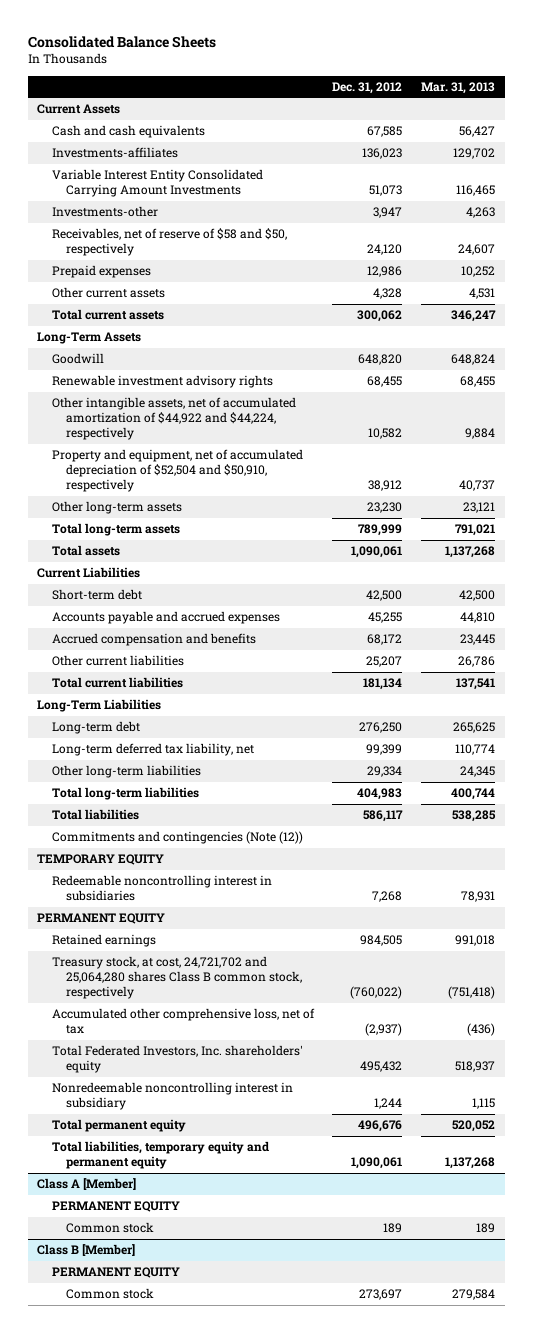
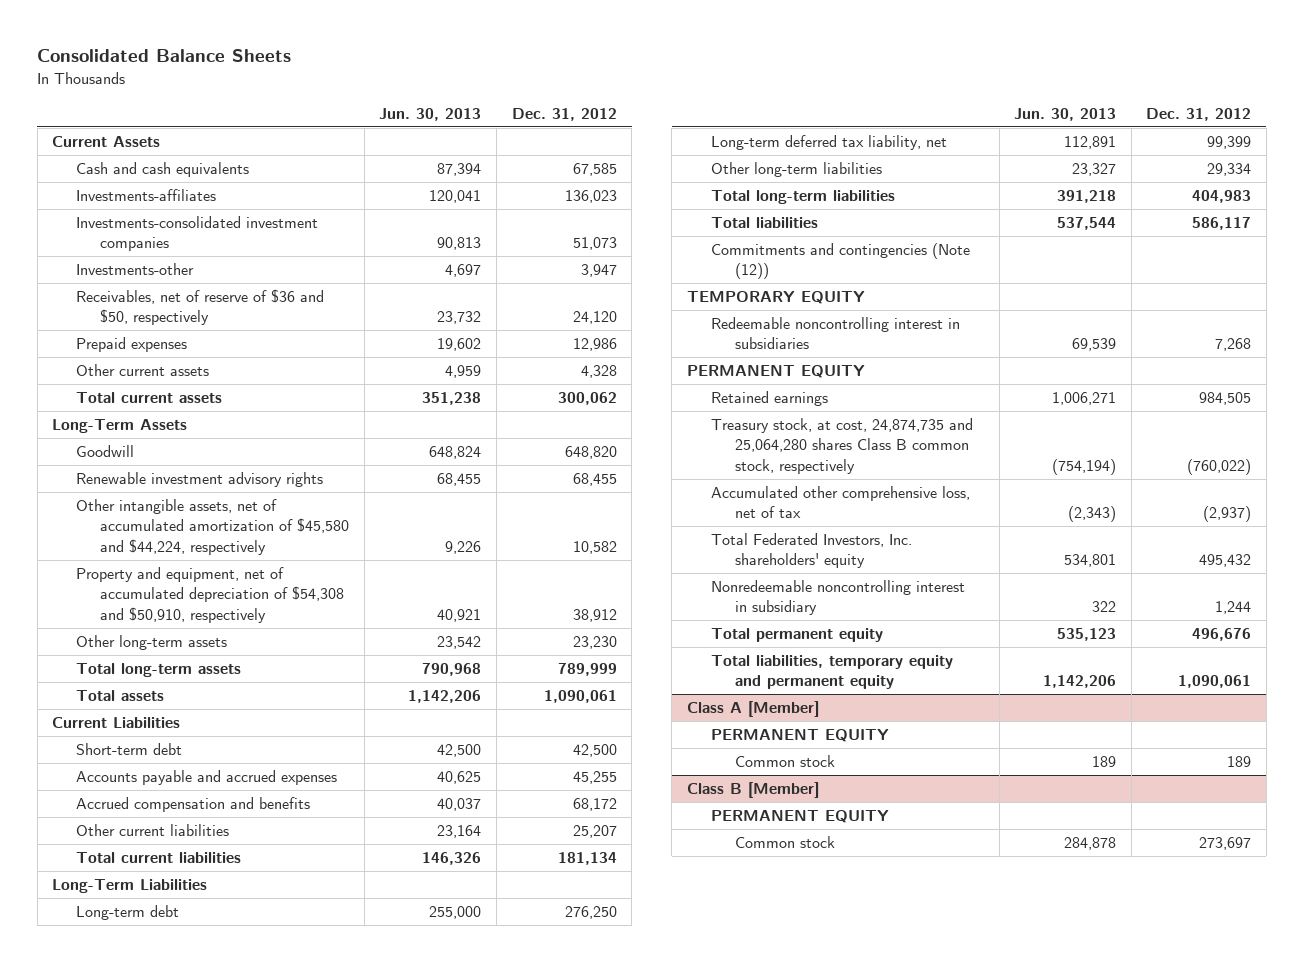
- | Dec. 31, 2012 | Mar. 31, 2013
+ | Jun. 30, 2013 | Dec. 31, 2012
- Variable Interest Entity Consolidated Carrying Amount Investments | 51,073 | 116,465
+ Investments-consolidated investment companies | 90,813 | 51,073
- Receivables, net of reserve of $58 and $50, respectively | 24,120 | 24,607
+ Receivables, net of reserve of $36 and $50, respectively | 23,732 | 24,120
- Other intangible assets, net of accumulated amortization of $44,922 and $44,224, respectively | 10,582 | 9,884
- Property and equipment, net of accumulated depreciation of $52,504 and $50,910, respectively | 38,912 | 40,737
+ Other intangible assets, net of accumulated amortization of $45,580 and $44,224, respectively | 9,226 | 10,582
+ Property and equipment, net of accumulated depreciation of $54,308 and $50,910, respectively | 40,921 | 38,912
- Treasury stock, at cost, 24,721,702 and 25,064,280 shares Class B common stock, respectively | (760,022) | (751,418)
+ Treasury stock, at cost, 24,874,735 and 25,064,280 shares Class B common stock, respectively | (754,194) | (760,022)

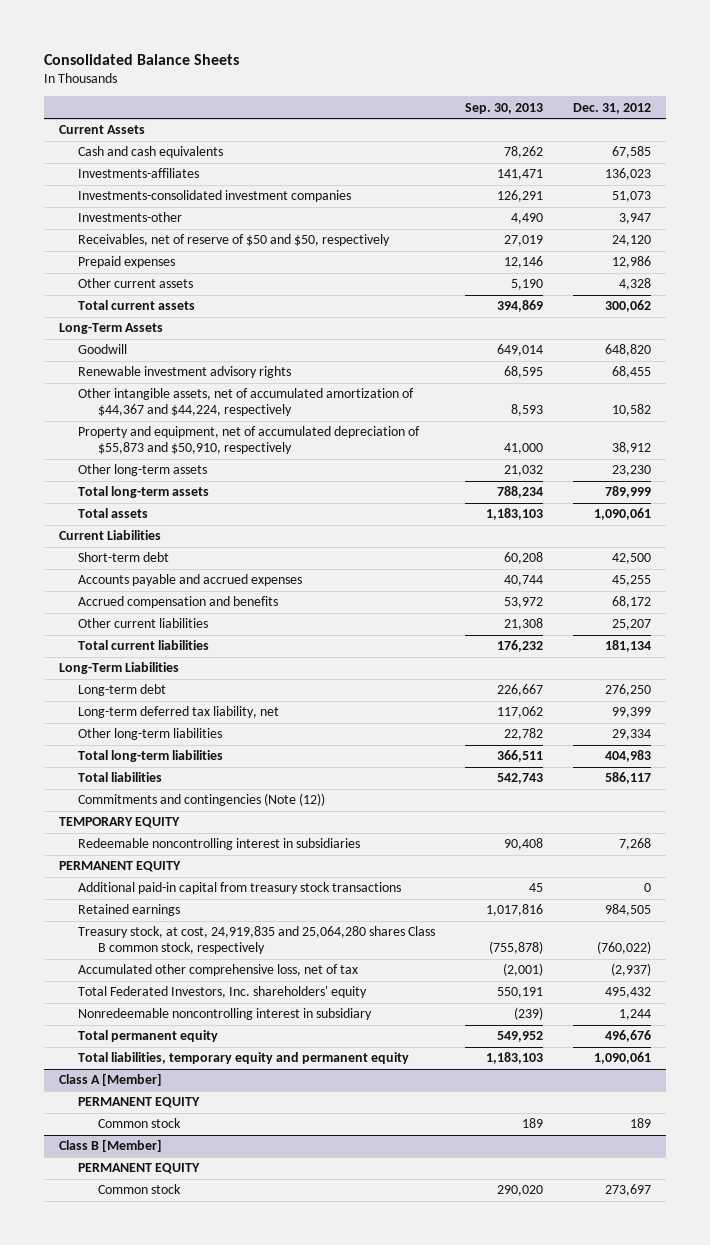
- | Jun. 30, 2013 | Dec. 31, 2012
+ | Sep. 30, 2013 | Dec. 31, 2012
- Receivables, net of reserve of $36 and $50, respectively | 23,732 | 24,120
+ Receivables, net of reserve of $50 and $50, respectively | 27,019 | 24,120
- Other intangible assets, net of accumulated amortization of $45,580 and $44,224, respectively | 9,226 | 10,582
- Property and equipment, net of accumulated depreciation of $54,308 and $50,910, respectively | 40,921 | 38,912
+ Other intangible assets, net of accumulated amortization of $44,367 and $44,224, respectively | 8,593 | 10,582
+ Property and equipment, net of accumulated depreciation of $55,873 and $50,910, respectively | 41,000 | 38,912
+ Additional paid-in capital from treasury stock transactions | 45 | 0
- Treasury stock, at cost, 24,874,735 and 25,064,280 shares Class B common stock, respectively | (754,194) | (760,022)
+ Treasury stock, at cost, 24,919,835 and 25,064,280 shares Class B common stock, respectively | (755,878) | (760,022)

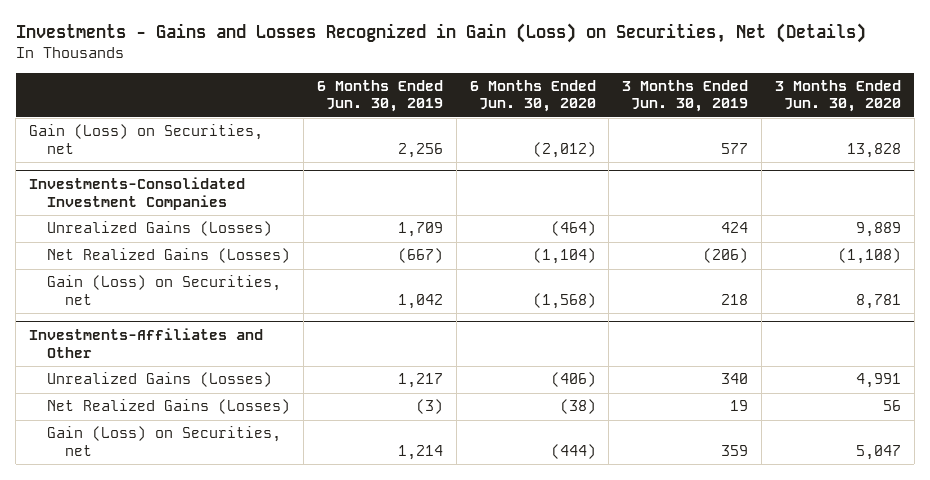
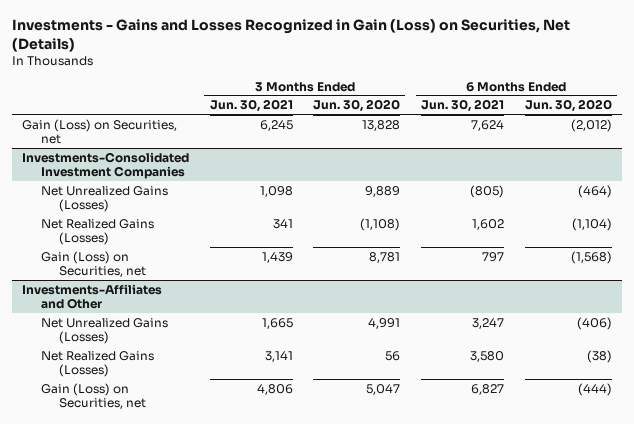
- | 6 Months Ended Jun. 30, 2019 | 6 Months Ended Jun. 30, 2020 | 3 Months Ended Jun. 30, 2019 | 3 Months Ended Jun. 30, 2020
+ | 3 Months Ended Jun. 30, 2021 | 3 Months Ended Jun. 30, 2020 | 6 Months Ended Jun. 30, 2021 | 6 Months Ended Jun. 30, 2020
@ Investments-Consolidated Investment Companies
- Unrealized Gains (Losses) | 1,709 | (464) | 424 | 9,889
+ Net Unrealized Gains (Losses) | 1,098 | 9,889 | (805) | (464)
@ Investments-Affiliates and Other
- Unrealized Gains (Losses) | 1,217 | (406) | 340 | 4,991
+ Net Unrealized Gains (Losses) | 1,665 | 4,991 | 3,247 | (406)

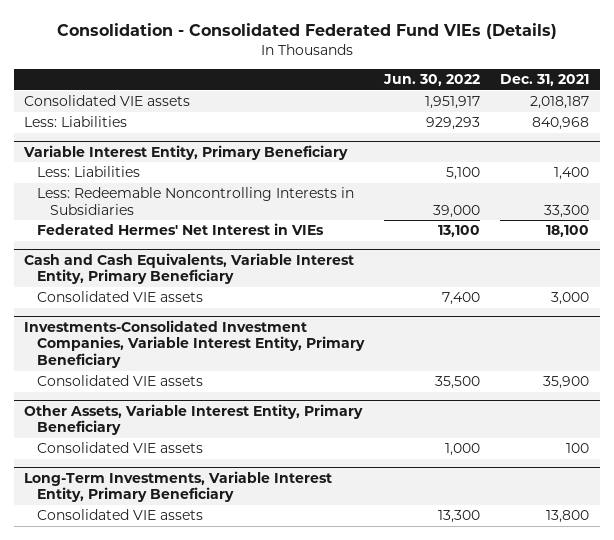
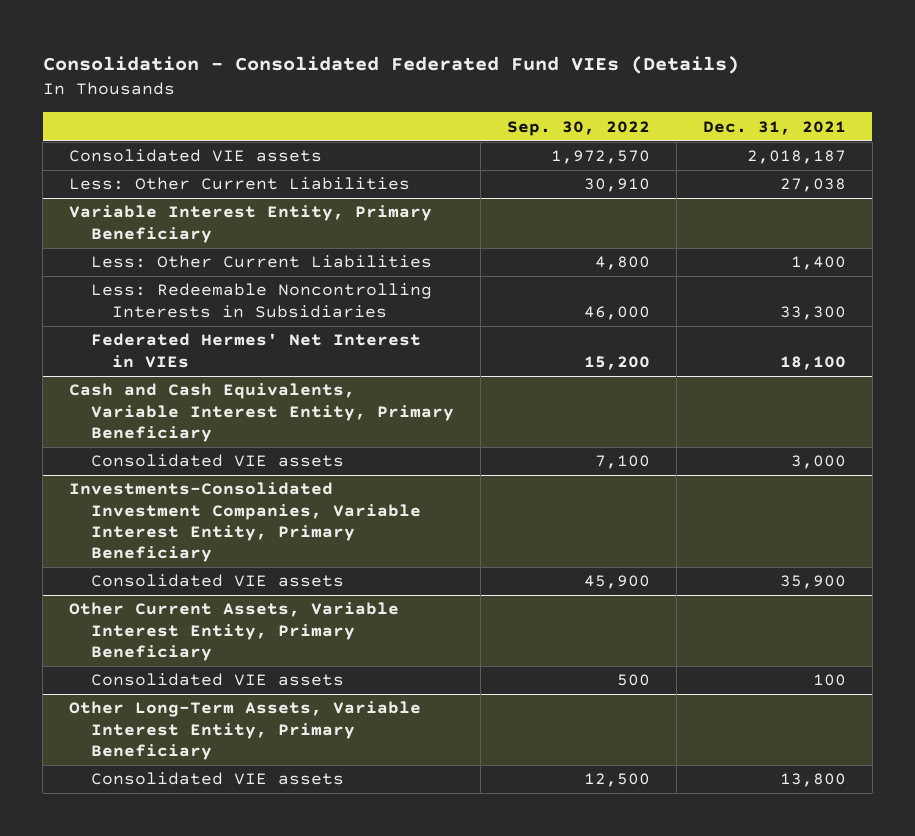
- | Jun. 30, 2022 | Dec. 31, 2021
+ | Sep. 30, 2022 | Dec. 31, 2021
- Less: Liabilities | 929,293 | 840,968
+ Less: Other Current Liabilities | 30,910 | 27,038
@ Variable Interest Entity, Primary Beneficiary
- Less: Liabilities | 5,100 | 1,400
+ Less: Other Current Liabilities | 4,800 | 1,400
- Other Assets, Variable Interest Entity, Primary Beneficiary
+ Other Current Assets, Variable Interest Entity, Primary Beneficiary
- Long-Term Investments, Variable Interest Entity, Primary Beneficiary
+ Other Long-Term Assets, Variable Interest Entity, Primary Beneficiary

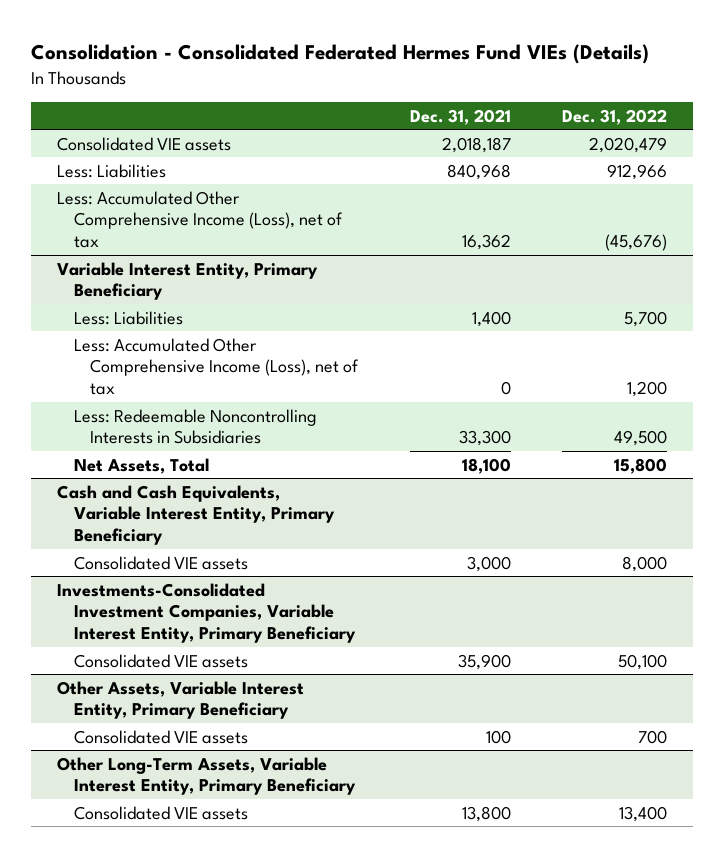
- Consolidation - Consolidated Federated Fund VIEs (Details)
+ Consolidation - Consolidated Federated Hermes Fund VIEs (Details)
- | Sep. 30, 2022 | Dec. 31, 2021
+ | Dec. 31, 2021 | Dec. 31, 2022
- Less: Other Current Liabilities | 30,910 | 27,038
+ Less: Liabilities | 840,968 | 912,966
+ Less: Accumulated Other Comprehensive Income (Loss), net of tax | 16,362 | (45,676)
@ Variable Interest Entity, Primary Beneficiary
- Less: Other Current Liabilities | 4,800 | 1,400
+ Less: Liabilities | 1,400 | 5,700
+ Less: Accumulated Other Comprehensive Income (Loss), net of tax | 0 | 1,200
- Federated Hermes' Net Interest in VIEs | 15,200 | 18,100
+ Net Assets, Total | 18,100 | 15,800
- Other Current Assets, Variable Interest Entity, Primary Beneficiary
+ Other Assets, Variable Interest Entity, Primary Beneficiary

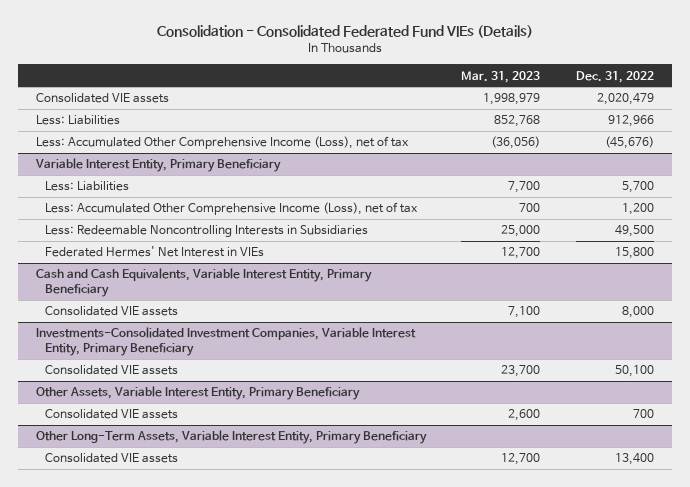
- Consolidation - Consolidated Federated Hermes Fund VIEs (Details)
+ Consolidation - Consolidated Federated Fund VIEs (Details)
- | Dec. 31, 2021 | Dec. 31, 2022
+ | Mar. 31, 2023 | Dec. 31, 2022
@ Variable Interest Entity, Primary Beneficiary
- Net Assets, Total | 18,100 | 15,800
+ Federated Hermes' Net Interest in VIEs | 12,700 | 15,800

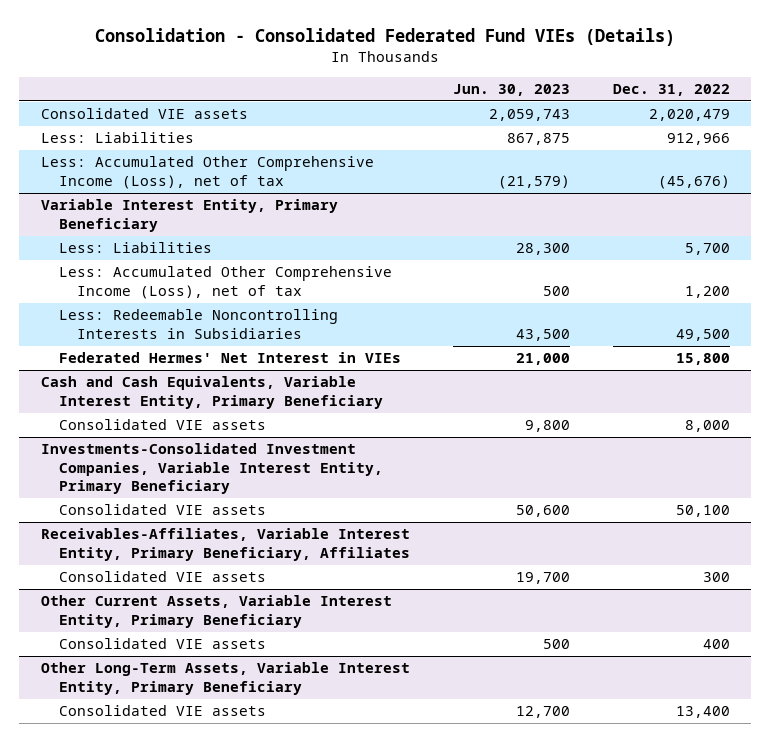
- | Mar. 31, 2023 | Dec. 31, 2022
+ | Jun. 30, 2023 | Dec. 31, 2022
- Other Assets, Variable Interest Entity, Primary Beneficiary
- Consolidated VIE assets | 2,600 | 700
+ Receivables-Affiliates, Variable Interest Entity, Primary Beneficiary, Affiliates
+ Consolidated VIE assets | 19,700 | 300
+ Other Current Assets, Variable Interest Entity, Primary Beneficiary
+ Consolidated VIE assets | 500 | 400

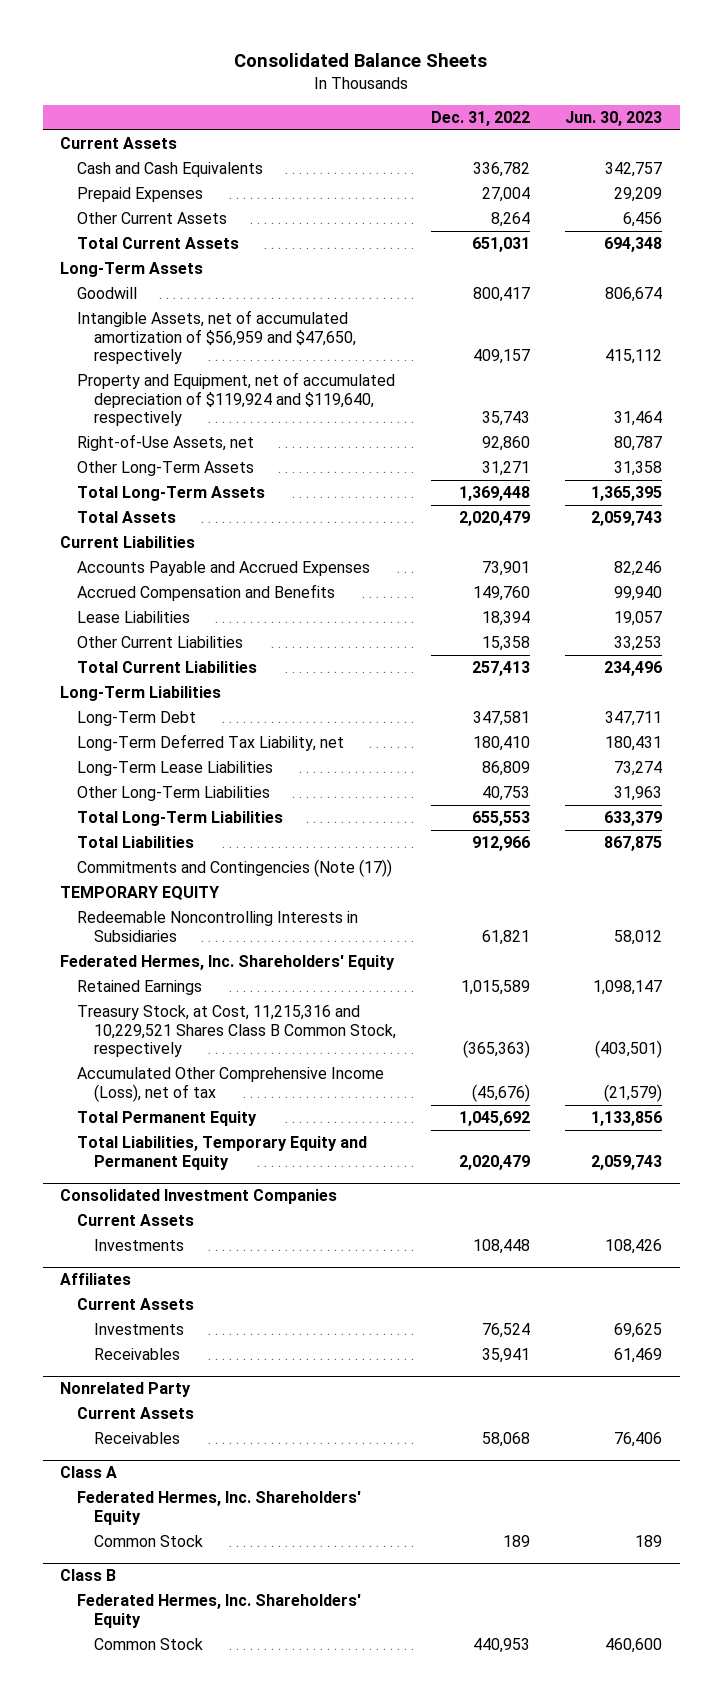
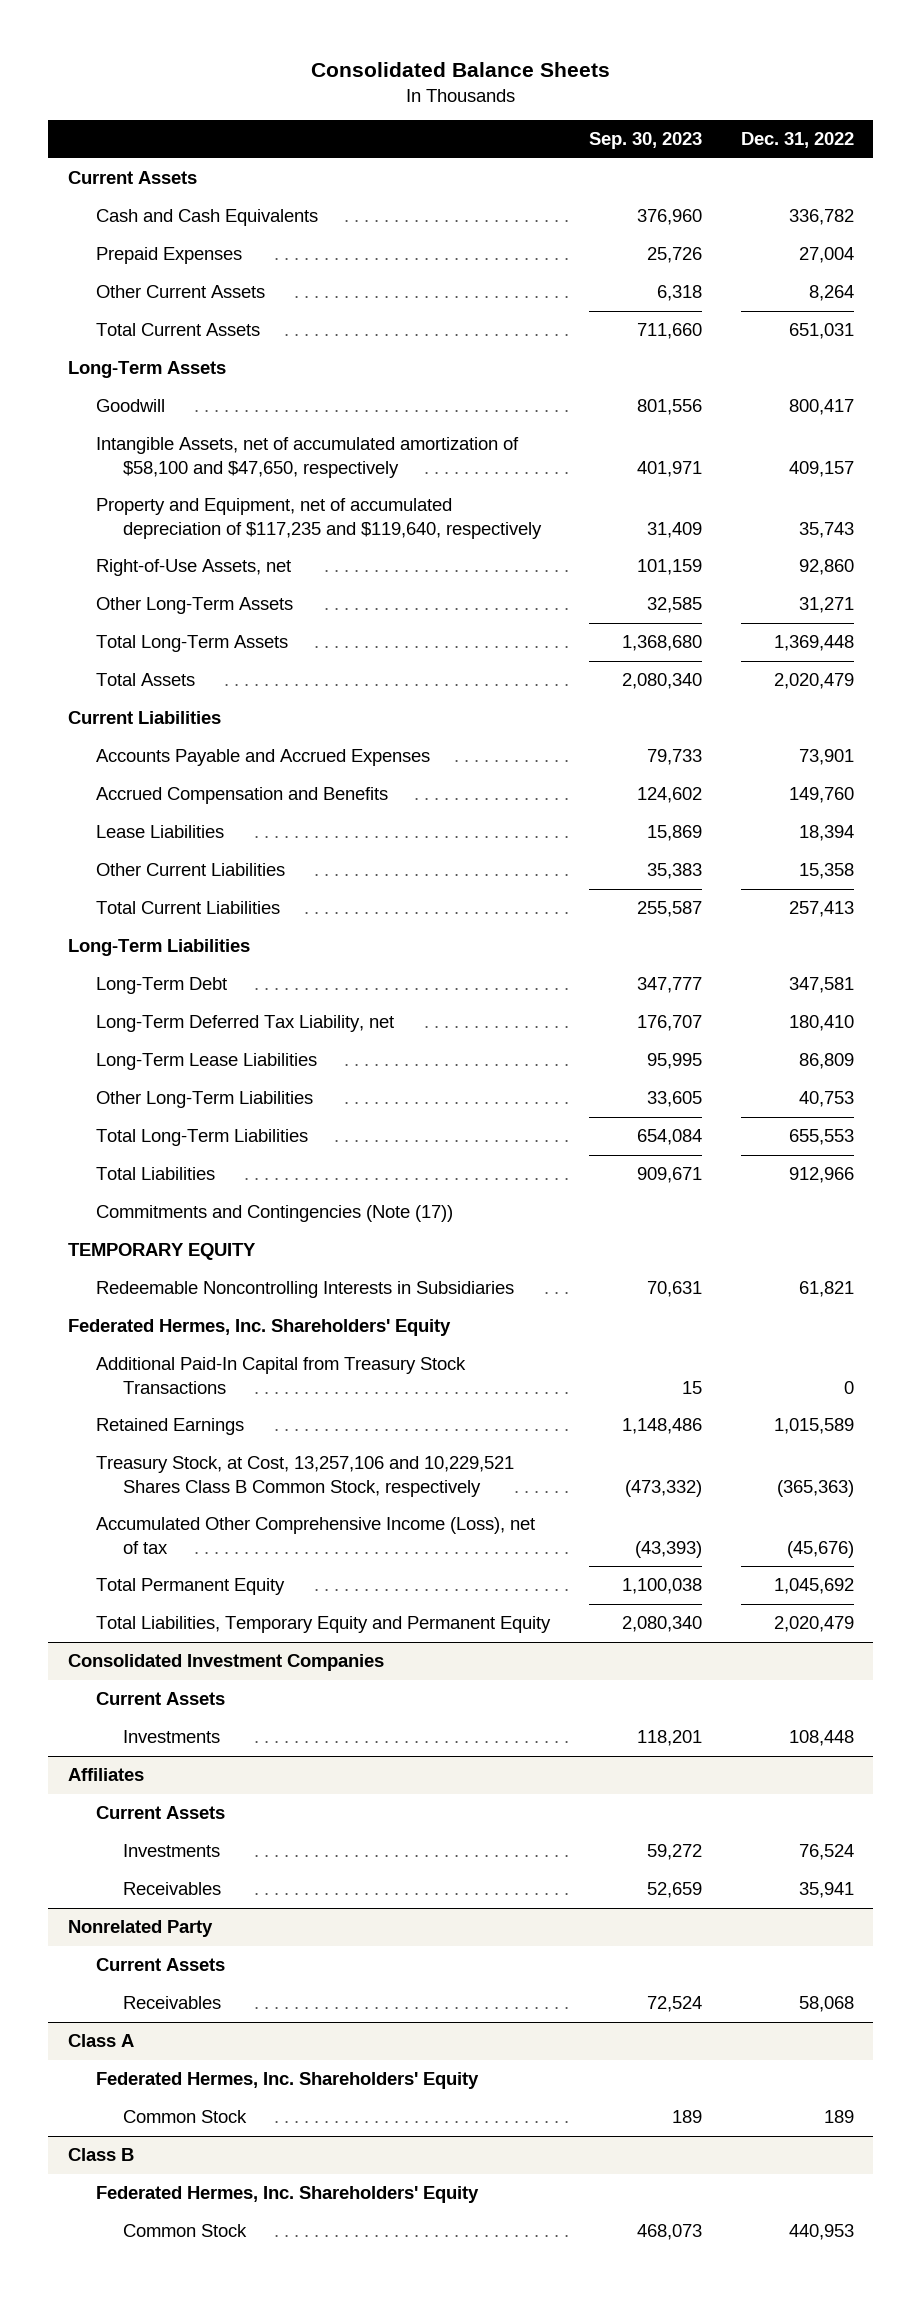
- | Dec. 31, 2022 | Jun. 30, 2023
+ | Sep. 30, 2023 | Dec. 31, 2022
- Intangible Assets, net of accumulated amortization of $56,959 and $47,650, respectively | 409,157 | 415,112
- Property and Equipment, net of accumulated depreciation of $119,924 and $119,640, respectively | 35,743 | 31,464
+ Intangible Assets, net of accumulated amortization of $58,100 and $47,650, respectively | 401,971 | 409,157
+ Property and Equipment, net of accumulated depreciation of $117,235 and $119,640, respectively | 31,409 | 35,743
+ Additional Paid-In Capital from Treasury Stock Transactions | 15 | 0
- Treasury Stock, at Cost, 11,215,316 and 10,229,521 Shares Class B Common Stock, respectively | (365,363) | (403,501)
+ Treasury Stock, at Cost, 13,257,106 and 10,229,521 Shares Class B Common Stock, respectively | (473,332) | (365,363)

